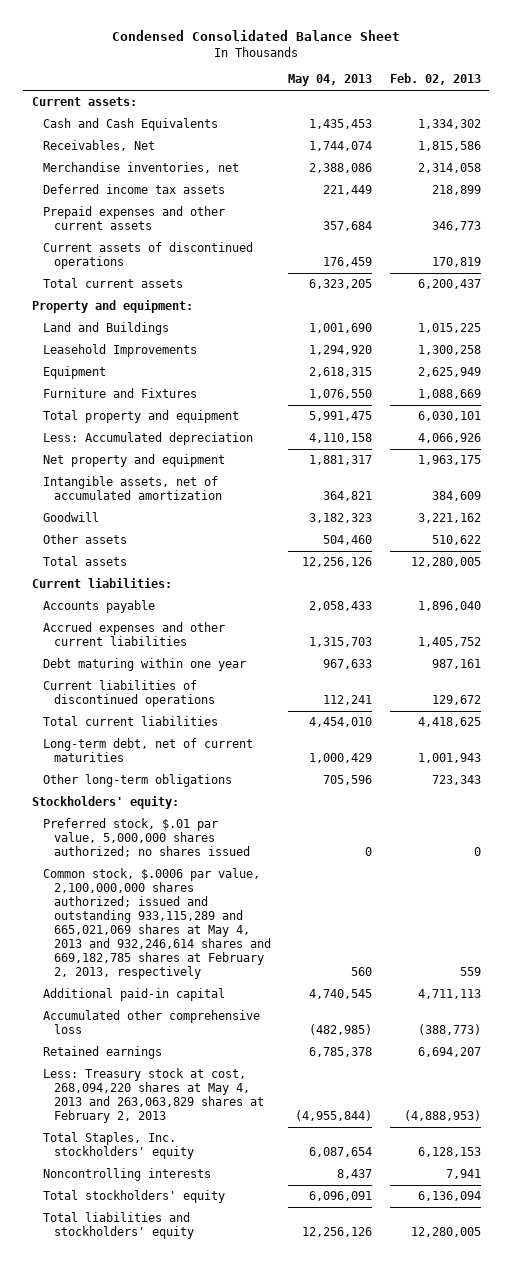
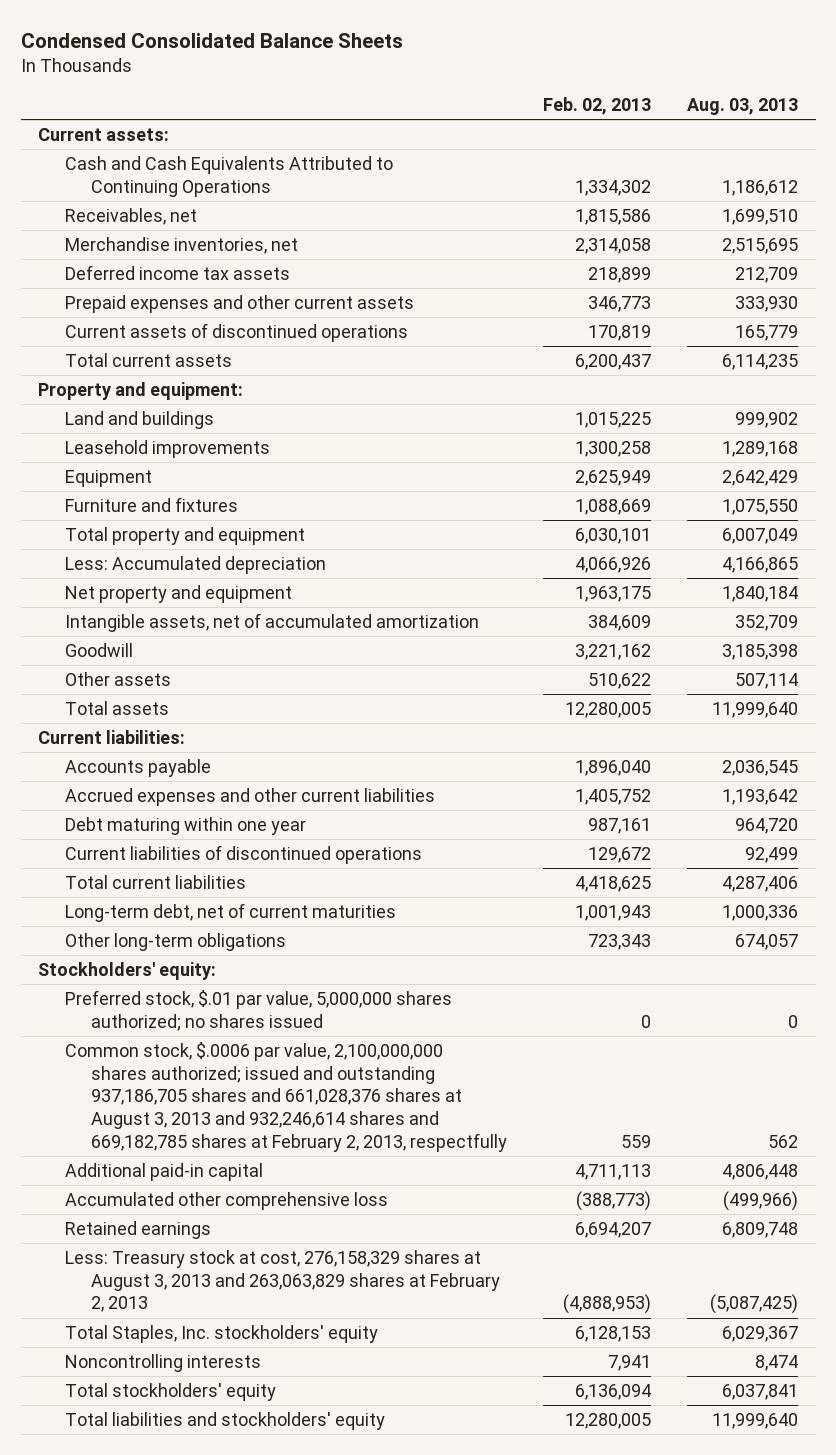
- Condensed Consolidated Balance Sheet
+ Condensed Consolidated Balance Sheets
- | May 04, 2013 | Feb. 02, 2013
+ | Feb. 02, 2013 | Aug. 03, 2013
- Cash and Cash Equivalents | 1,435,453 | 1,334,302
- Receivables, Net | 1,744,074 | 1,815,586
+ Cash and Cash Equivalents Attributed to Continuing Operations | 1,334,302 | 1,186,612
+ Receivables, net | 1,815,586 | 1,699,510
- Land and Buildings | 1,001,690 | 1,015,225
- Leasehold Improvements | 1,294,920 | 1,300,258
+ Land and buildings | 1,015,225 | 999,902
+ Leasehold improvements | 1,300,258 | 1,289,168
- Furniture and Fixtures | 1,076,550 | 1,088,669
+ Furniture and fixtures | 1,088,669 | 1,075,550
- Common stock, $.0006 par value, 2,100,000,000 shares authorized; issued and outstanding 933,115,289 and 665,021,069 shares at May 4, 2013 and 932,246,614 shares and 669,182,785 shares at February 2, 2013, respectively | 560 | 559
+ Common stock, $.0006 par value, 2,100,000,000 shares authorized; issued and outstanding 937,186,705 shares and 661,028,376 shares at August 3, 2013 and 932,246,614 shares and 669,182,785 shares at February 2, 2013, respectfully | 559 | 562
- Less: Treasury stock at cost, 268,094,220 shares at May 4, 2013 and 263,063,829 shares at February 2, 2013 | (4,955,844) | (4,888,953)
+ Less: Treasury stock at cost, 276,158,329 shares at August 3, 2013 and 263,063,829 shares at February 2, 2013 | (4,888,953) | (5,087,425)

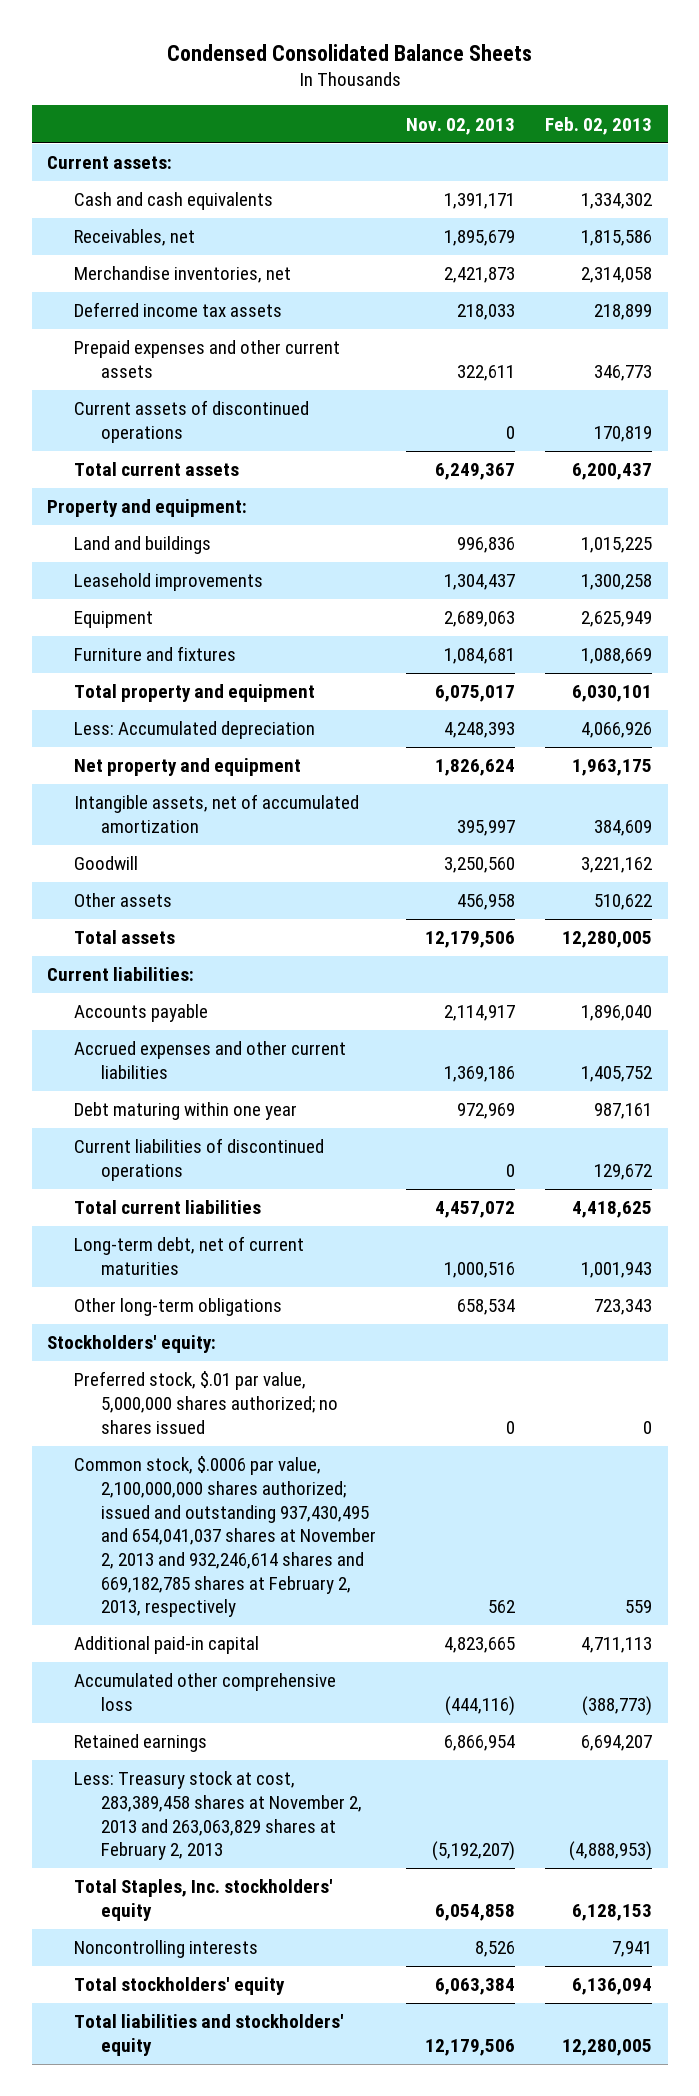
- | Feb. 02, 2013 | Aug. 03, 2013
+ | Nov. 02, 2013 | Feb. 02, 2013
- Cash and Cash Equivalents Attributed to Continuing Operations | 1,334,302 | 1,186,612
+ Cash and cash equivalents | 1,391,171 | 1,334,302
- Common stock, $.0006 par value, 2,100,000,000 shares authorized; issued and outstanding 937,186,705 shares and 661,028,376 shares at August 3, 2013 and 932,246,614 shares and 669,182,785 shares at February 2, 2013, respectfully | 559 | 562
+ Common stock, $.0006 par value, 2,100,000,000 shares authorized; issued and outstanding 937,430,495 and 654,041,037 shares at November 2, 2013 and 932,246,614 shares and 669,182,785 shares at February 2, 2013, respectively | 562 | 559
- Less: Treasury stock at cost, 276,158,329 shares at August 3, 2013 and 263,063,829 shares at February 2, 2013 | (4,888,953) | (5,087,425)
+ Less: Treasury stock at cost, 283,389,458 shares at November 2, 2013 and 263,063,829 shares at February 2, 2013 | (5,192,207) | (4,888,953)

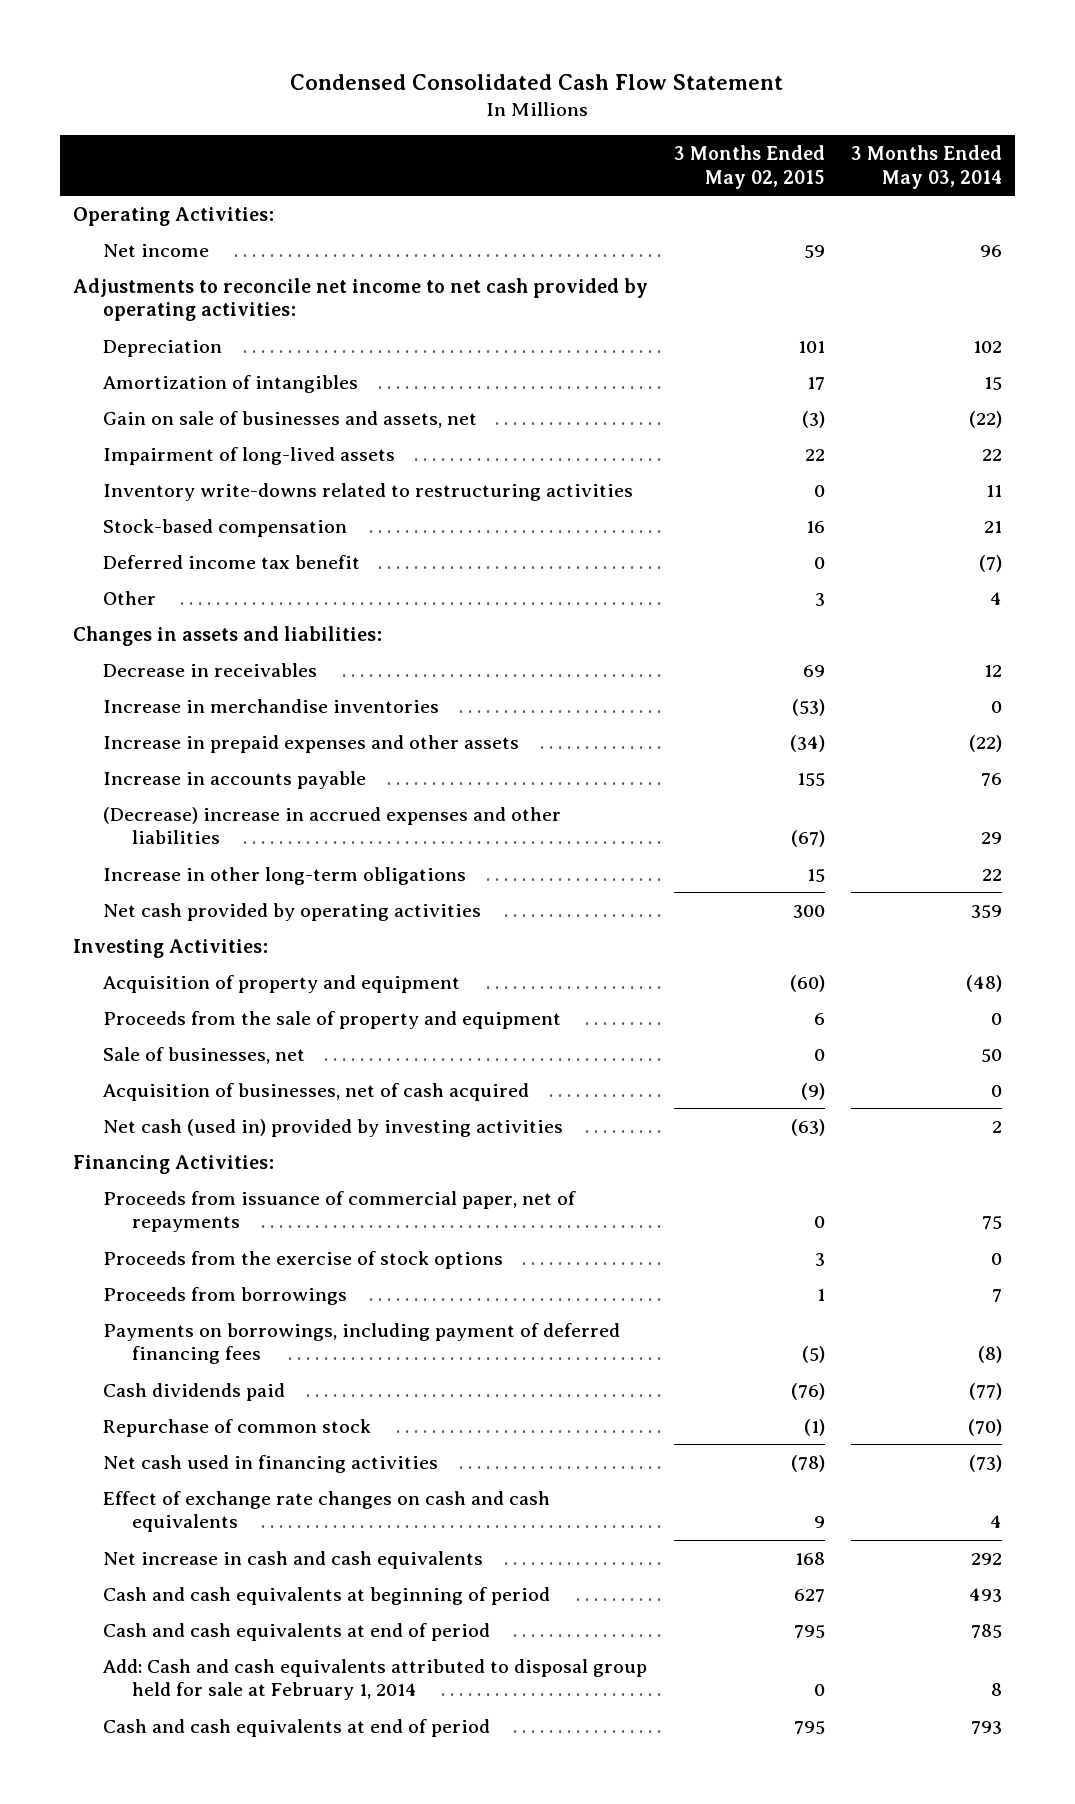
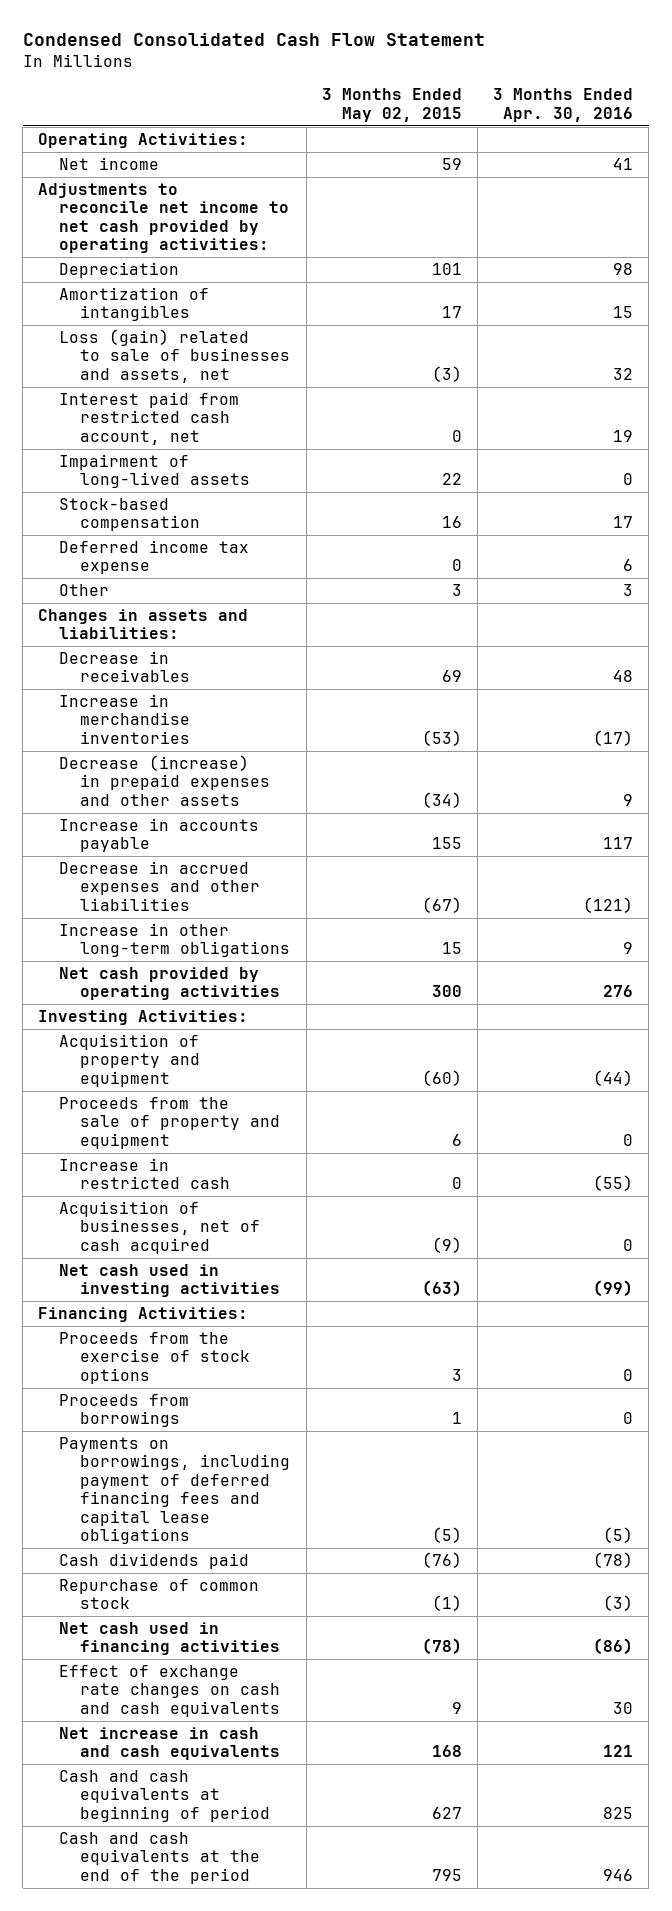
- | 3 Months Ended May 02, 2015 | 3 Months Ended May 03, 2014
+ | 3 Months Ended May 02, 2015 | 3 Months Ended Apr. 30, 2016
- Gain on sale of businesses and assets, net | (3) | (22)
+ Loss (gain) related to sale of businesses and assets, net | (3) | 32
+ Interest paid from restricted cash account, net | 0 | 19
- Inventory write-downs related to restructuring activities | 0 | 11
- Deferred income tax benefit | 0 | (7)
+ Deferred income tax expense | 0 | 6
- Increase in prepaid expenses and other assets | (34) | (22)
+ Decrease (increase) in prepaid expenses and other assets | (34) | 9
- (Decrease) increase in accrued expenses and other liabilities | (67) | 29
+ Decrease in accrued expenses and other liabilities | (67) | (121)
- Sale of businesses, net | 0 | 50
+ Increase in restricted cash | 0 | (55)
- Net cash (used in) provided by investing activities | (63) | 2
+ Net cash used in investing activities | (63) | (99)
- Proceeds from issuance of commercial paper, net of repayments | 0 | 75
- Payments on borrowings, including payment of deferred financing fees | (5) | (8)
+ Payments on borrowings, including payment of deferred financing fees and capital lease obligations | (5) | (5)
- Cash and cash equivalents at end of period | 795 | 785
- Add: Cash and cash equivalents attributed to disposal group held for sale at February 1, 2014 | 0 | 8
- Cash and cash equivalents at end of period | 795 | 793
+ Cash and cash equivalents at the end of the period | 795 | 946

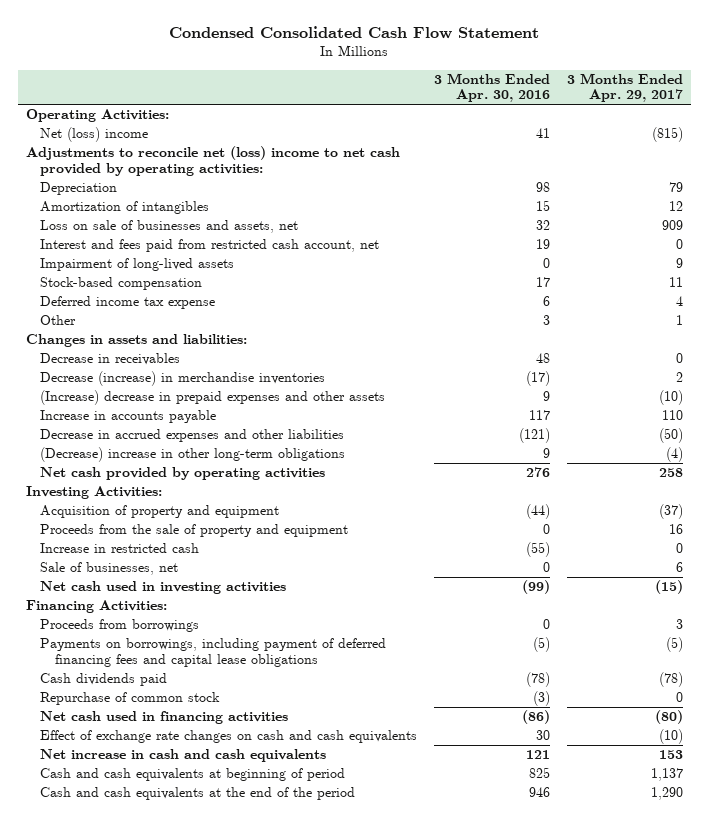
- | 3 Months Ended May 02, 2015 | 3 Months Ended Apr. 30, 2016
+ | 3 Months Ended Apr. 30, 2016 | 3 Months Ended Apr. 29, 2017
- Net income | 59 | 41
- Adjustments to reconcile net income to net cash provided by operating activities:
+ Net (loss) income | 41 | (815)
+ Adjustments to reconcile net (loss) income to net cash provided by operating activities:
- Loss (gain) related to sale of businesses and assets, net | (3) | 32
- Interest paid from restricted cash account, net | 0 | 19
+ Loss on sale of businesses and assets, net | 32 | 909
+ Interest and fees paid from restricted cash account, net | 19 | 0
- Increase in merchandise inventories | (53) | (17)
- Decrease (increase) in prepaid expenses and other assets | (34) | 9
+ Decrease (increase) in merchandise inventories | (17) | 2
+ (Increase) decrease in prepaid expenses and other assets | 9 | (10)
- Increase in other long-term obligations | 15 | 9
+ (Decrease) increase in other long-term obligations | 9 | (4)
- Acquisition of businesses, net of cash acquired | (9) | 0
+ Sale of businesses, net | 0 | 6
- Proceeds from the exercise of stock options | 3 | 0

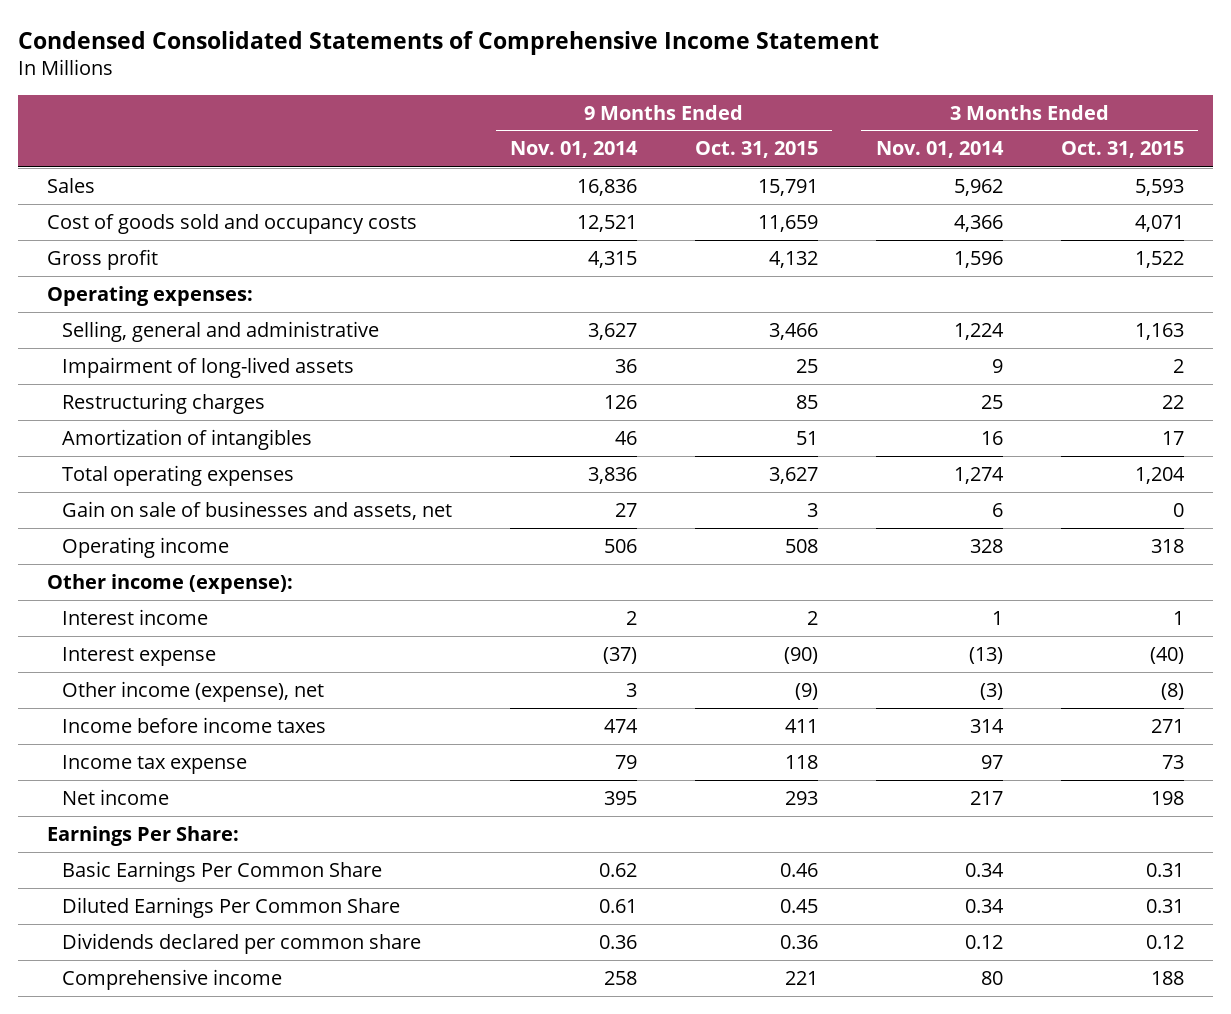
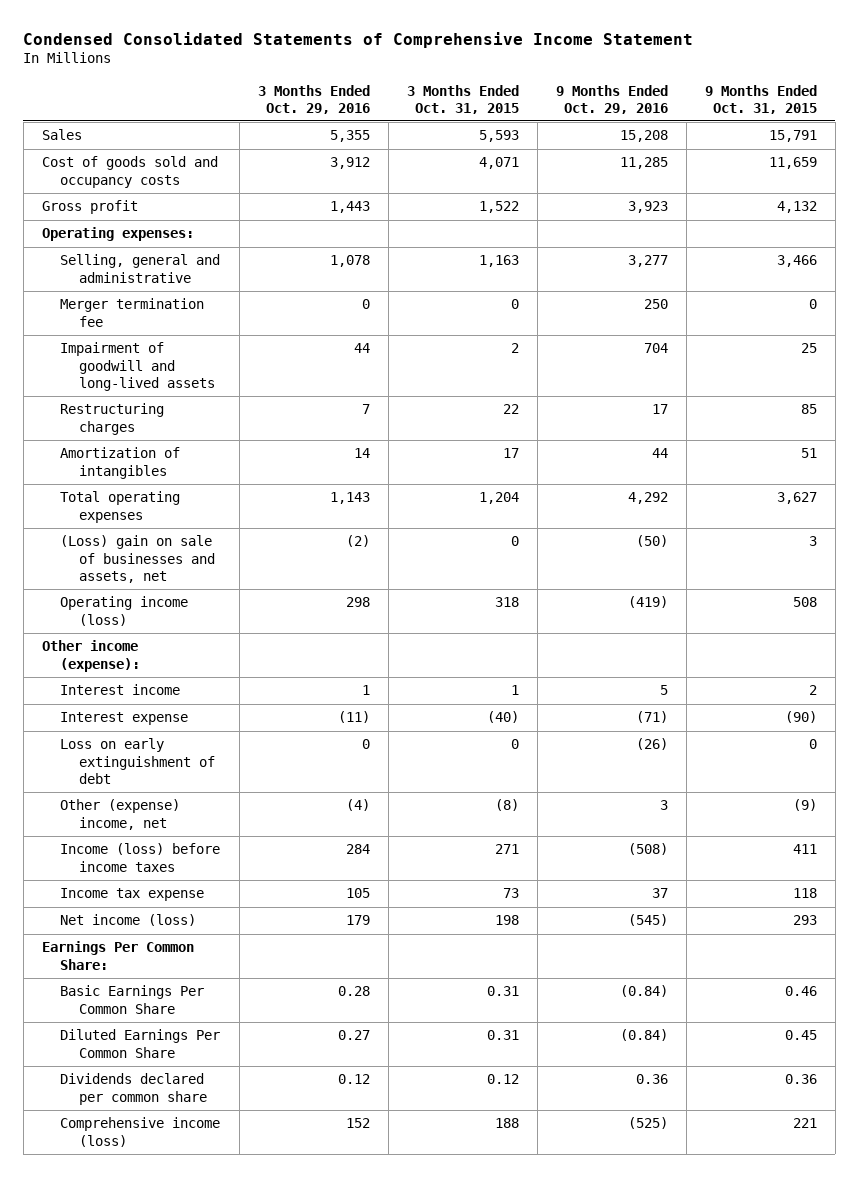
- | 9 Months Ended Nov. 01, 2014 | 9 Months Ended Oct. 31, 2015 | 3 Months Ended Nov. 01, 2014 | 3 Months Ended Oct. 31, 2015
+ | 3 Months Ended Oct. 29, 2016 | 3 Months Ended Oct. 31, 2015 | 9 Months Ended Oct. 29, 2016 | 9 Months Ended Oct. 31, 2015
- Impairment of long-lived assets | 36 | 25 | 9 | 2
+ Merger termination fee | 0 | 0 | 250 | 0
+ Impairment of goodwill and long-lived assets | 44 | 2 | 704 | 25
- Gain on sale of businesses and assets, net | 27 | 3 | 6 | 0
- Operating income | 506 | 508 | 328 | 318
+ (Loss) gain on sale of businesses and assets, net | (2) | 0 | (50) | 3
+ Operating income (loss) | 298 | 318 | (419) | 508
- Other income (expense), net | 3 | (9) | (3) | (8)
- Income before income taxes | 474 | 411 | 314 | 271
+ Loss on early extinguishment of debt | 0 | 0 | (26) | 0
+ Other (expense) income, net | (4) | (8) | 3 | (9)
+ Income (loss) before income taxes | 284 | 271 | (508) | 411
- Net income | 395 | 293 | 217 | 198
- Earnings Per Share:
+ Net income (loss) | 179 | 198 | (545) | 293
+ Earnings Per Common Share:
- Comprehensive income | 258 | 221 | 80 | 188
+ Comprehensive income (loss) | 152 | 188 | (525) | 221

